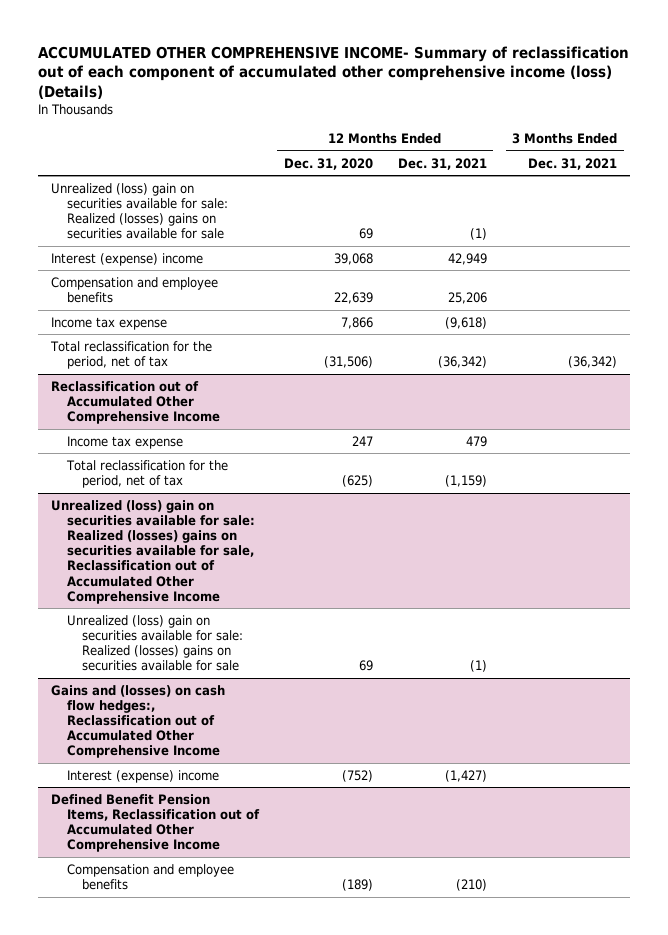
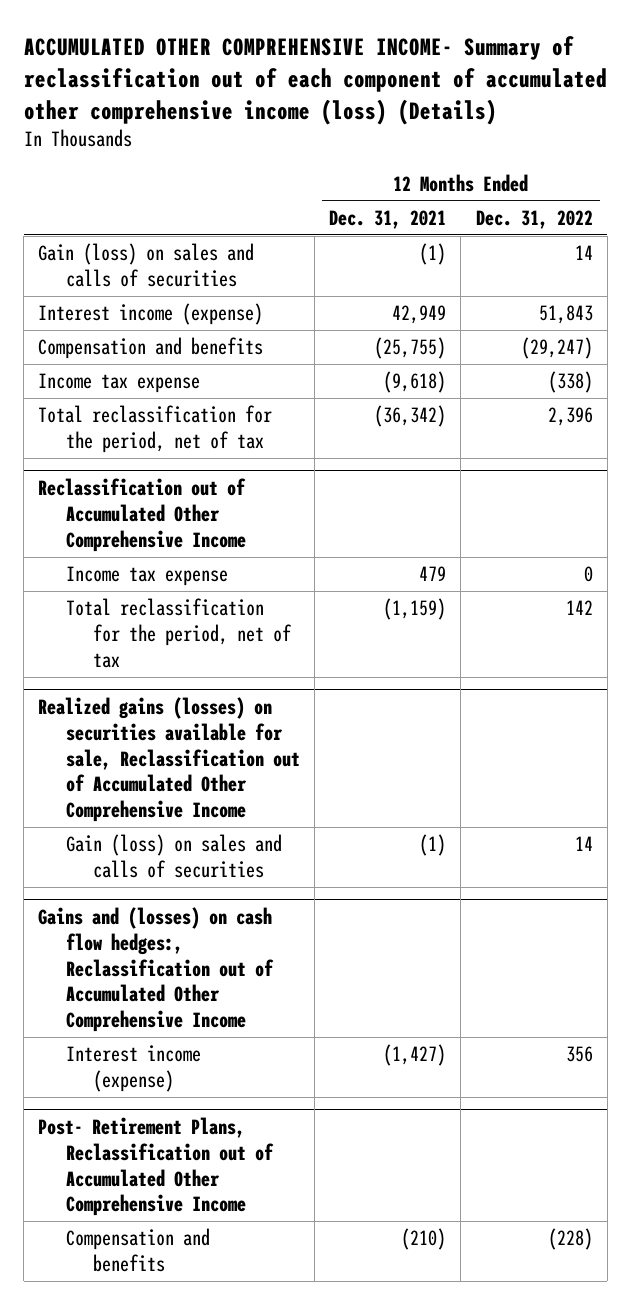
- | 12 Months Ended Dec. 31, 2020 | 12 Months Ended Dec. 31, 2021 | 3 Months Ended Dec. 31, 2021
+ | 12 Months Ended Dec. 31, 2021 | 12 Months Ended Dec. 31, 2022
- Unrealized (loss) gain on securities available for sale: Realized (losses) gains on securities available for sale | 69 | (1) |
- Interest (expense) income | 39,068 | 42,949 |
- Compensation and employee benefits | 22,639 | 25,206 |
+ Gain (loss) on sales and calls of securities | (1) | 14
+ Interest income (expense) | 42,949 | 51,843
+ Compensation and benefits | (25,755) | (29,247)
- Unrealized (loss) gain on securities available for sale: Realized (losses) gains on securities available for sale, Reclassification out of Accumulated Other Comprehensive Income
- Unrealized (loss) gain on securities available for sale: Realized (losses) gains on securities available for sale | 69 | (1) |
+ Realized gains (losses) on securities available for sale, Reclassification out of Accumulated Other Comprehensive Income
+ Gain (loss) on sales and calls of securities | (1) | 14
@ Gains and (losses) on cash flow hedges:, Reclassification out of Accumulated Other Comprehensive Income
- Interest (expense) income | (752) | (1,427) |
- Defined Benefit Pension Items, Reclassification out of Accumulated Other Comprehensive Income
- Compensation and employee benefits | (189) | (210) |
@ Gains and (losses) on cash flow hedges:, Reclassification out of Accumulated Other Comprehensive Income
+ Interest income (expense) | (1,427) | 356
+ Post- Retirement Plans, Reclassification out of Accumulated Other Comprehensive Income
+ Compensation and benefits | (210) | (228)

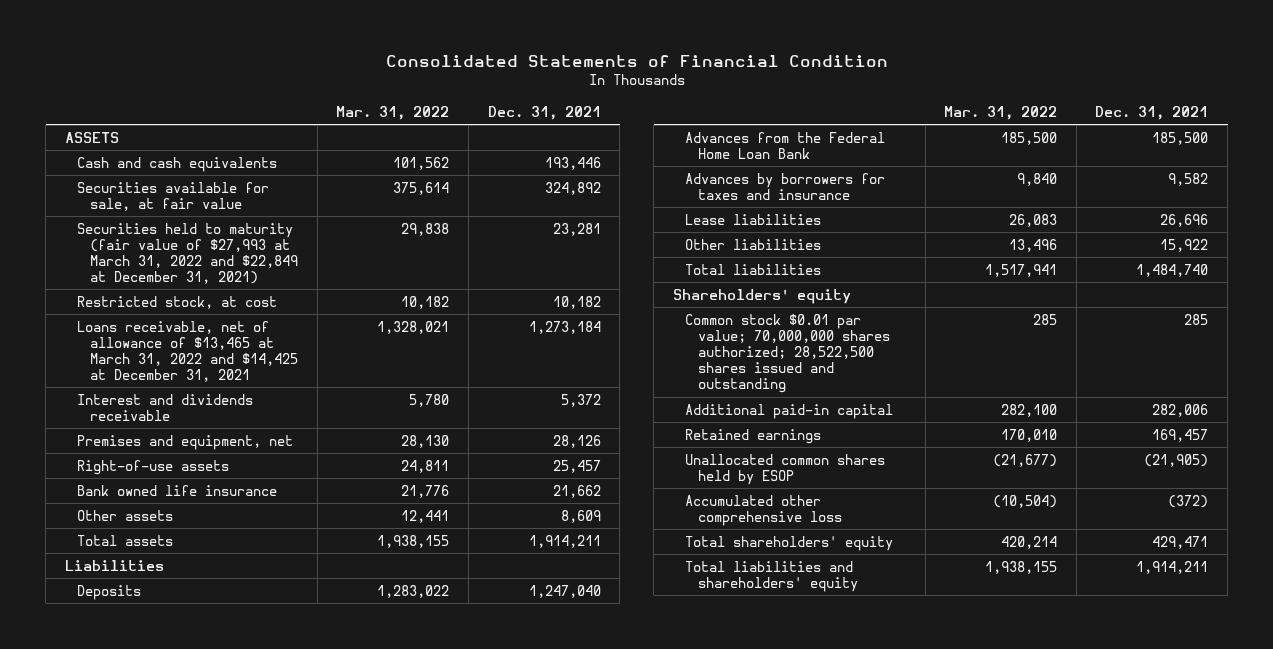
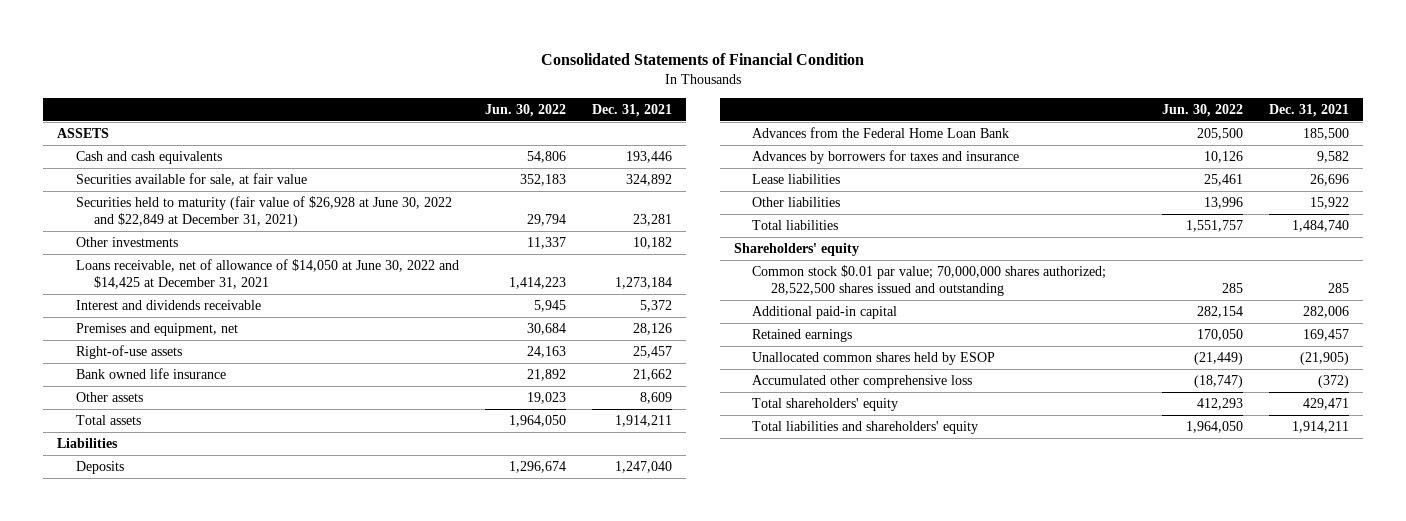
- | Mar. 31, 2022 | Dec. 31, 2021
+ | Jun. 30, 2022 | Dec. 31, 2021
- Securities held to maturity (fair value of $27,993 at March 31, 2022 and $22,849 at December 31, 2021) | 29,838 | 23,281
- Restricted stock, at cost | 10,182 | 10,182
- Loans receivable, net of allowance of $13,465 at March 31, 2022 and $14,425 at December 31, 2021 | 1,328,021 | 1,273,184
+ Securities held to maturity (fair value of $26,928 at June 30, 2022 and $22,849 at December 31, 2021) | 29,794 | 23,281
+ Other investments | 11,337 | 10,182
+ Loans receivable, net of allowance of $14,050 at June 30, 2022 and $14,425 at December 31, 2021 | 1,414,223 | 1,273,184

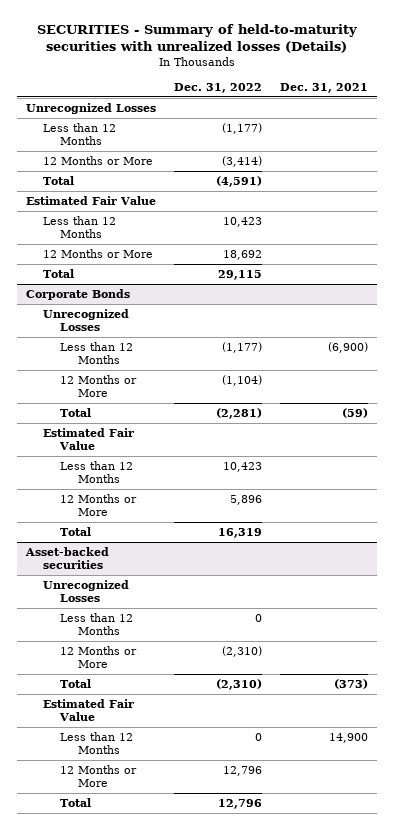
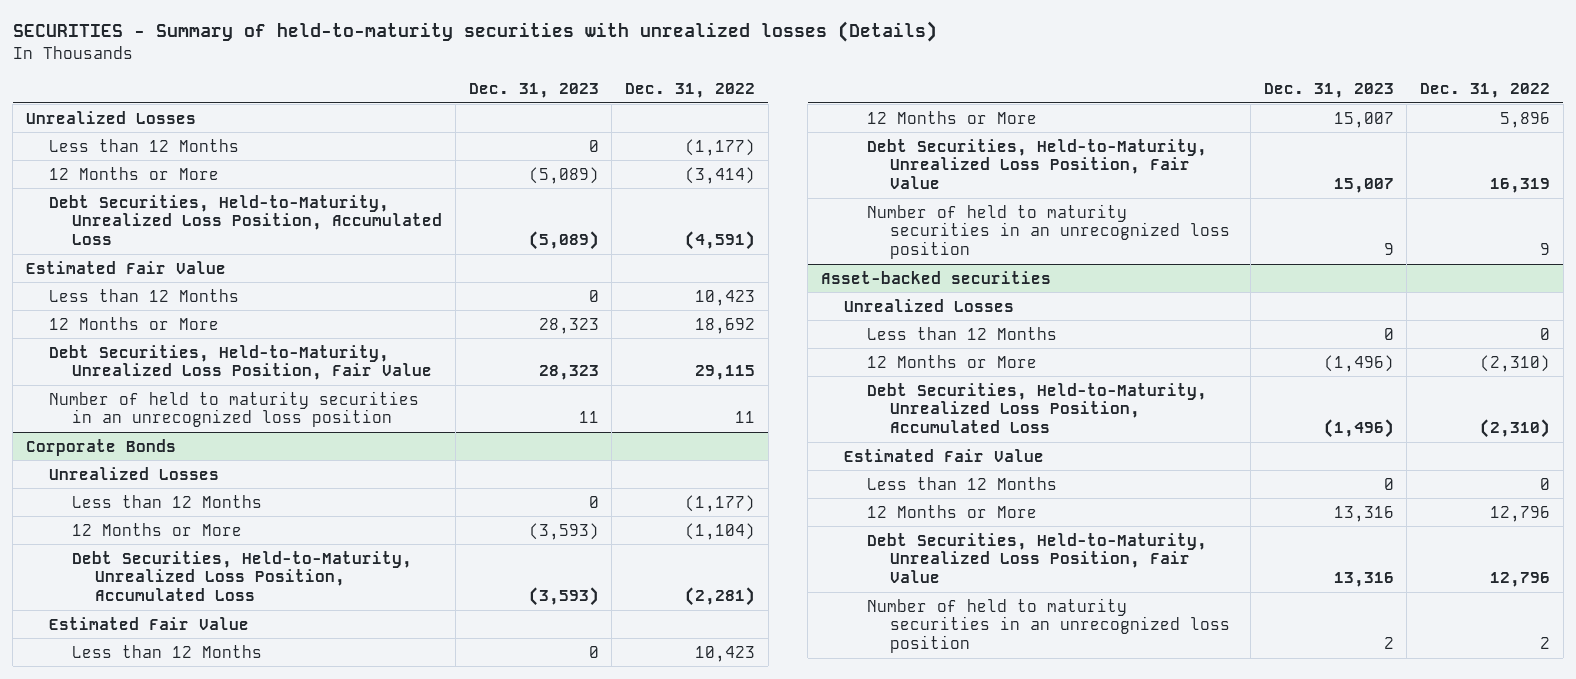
- | Dec. 31, 2022 | Dec. 31, 2021
+ | Dec. 31, 2023 | Dec. 31, 2022
- Unrecognized Losses
+ Unrealized Losses
- Total | (4,591) |
+ Debt Securities, Held-to-Maturity, Unrealized Loss Position, Accumulated Loss | (5,089) | (4,591)
- Total | 29,115 |
+ Debt Securities, Held-to-Maturity, Unrealized Loss Position, Fair Value | 28,323 | 29,115
+ Number of held to maturity securities in an unrecognized loss position | 11 | 11
@ Corporate Bonds
- Unrecognized Losses
+ Unrealized Losses
- Total | (2,281) | (59)
+ Debt Securities, Held-to-Maturity, Unrealized Loss Position, Accumulated Loss | (3,593) | (2,281)
- Total | 16,319 |
+ Debt Securities, Held-to-Maturity, Unrealized Loss Position, Fair Value | 15,007 | 16,319
+ Number of held to maturity securities in an unrecognized loss position | 9 | 9
@ Asset-backed securities
- Unrecognized Losses
+ Unrealized Losses
- Total | (2,310) | (373)
+ Debt Securities, Held-to-Maturity, Unrealized Loss Position, Accumulated Loss | (1,496) | (2,310)
- Total | 12,796 |
+ Debt Securities, Held-to-Maturity, Unrealized Loss Position, Fair Value | 13,316 | 12,796
+ Number of held to maturity securities in an unrecognized loss position | 2 | 2

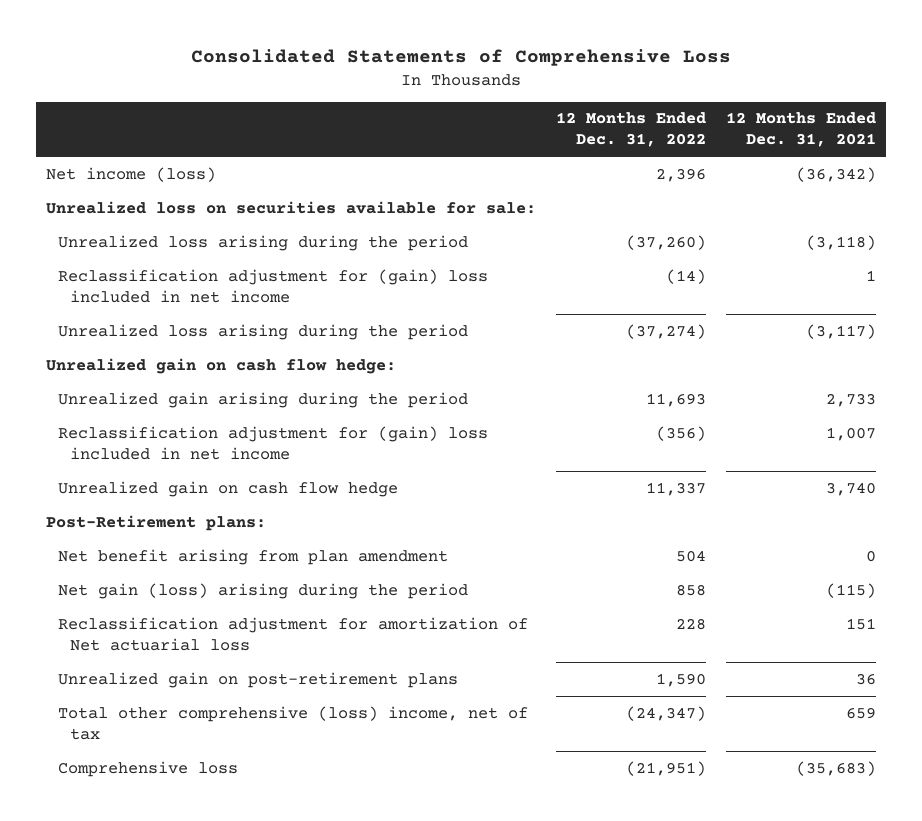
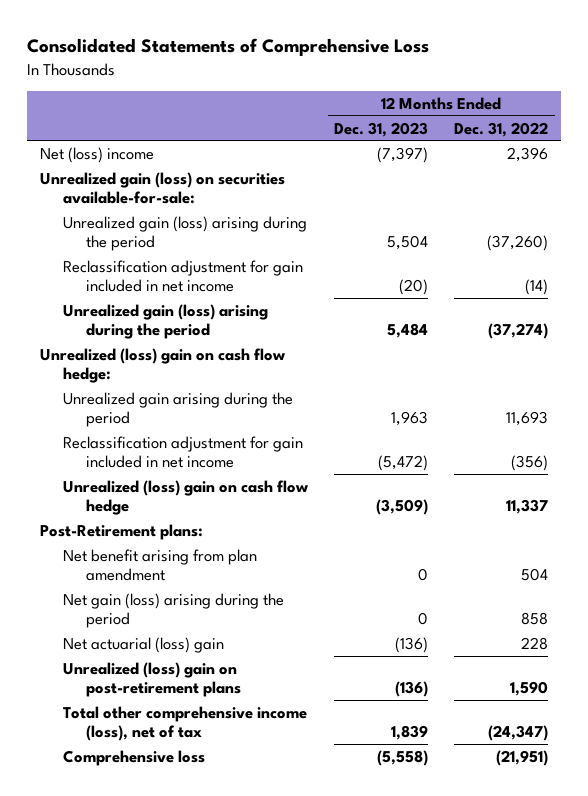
- | 12 Months Ended Dec. 31, 2022 | 12 Months Ended Dec. 31, 2021
+ | 12 Months Ended Dec. 31, 2023 | 12 Months Ended Dec. 31, 2022
- Net income (loss) | 2,396 | (36,342)
- Unrealized loss on securities available for sale:
- Unrealized loss arising during the period | (37,260) | (3,118)
- Reclassification adjustment for (gain) loss included in net income | (14) | 1
- Unrealized loss arising during the period | (37,274) | (3,117)
- Unrealized gain on cash flow hedge:
+ Net (loss) income | (7,397) | 2,396
+ Unrealized gain (loss) on securities available-for-sale:
+ Unrealized gain (loss) arising during the period | 5,504 | (37,260)
+ Reclassification adjustment for gain included in net income | (20) | (14)
+ Unrealized gain (loss) arising during the period | 5,484 | (37,274)
+ Unrealized (loss) gain on cash flow hedge:
- Reclassification adjustment for (gain) loss included in net income | (356) | 1,007
- Unrealized gain on cash flow hedge | 11,337 | 3,740
+ Reclassification adjustment for gain included in net income | (5,472) | (356)
+ Unrealized (loss) gain on cash flow hedge | (3,509) | 11,337
- Reclassification adjustment for amortization of Net actuarial loss | 228 | 151
- Unrealized gain on post-retirement plans | 1,590 | 36
- Total other comprehensive (loss) income, net of tax | (24,347) | 659
+ Net actuarial (loss) gain | (136) | 228
+ Unrealized (loss) gain on post-retirement plans | (136) | 1,590
+ Total other comprehensive income (loss), net of tax | 1,839 | (24,347)

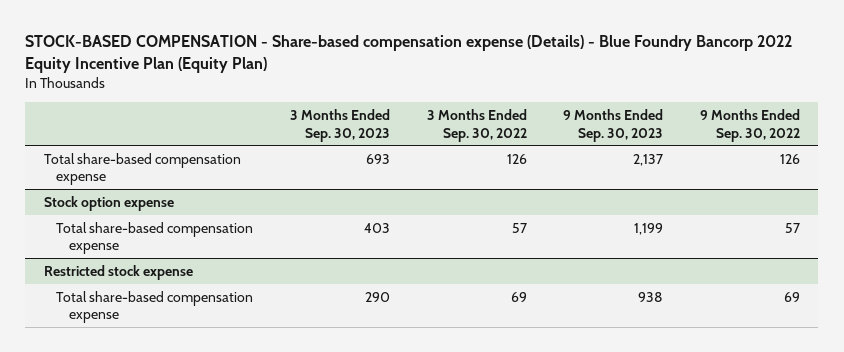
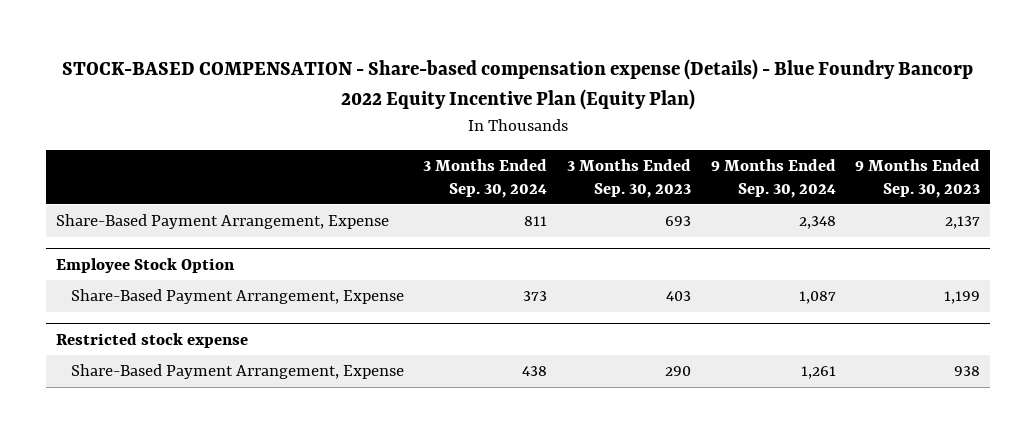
- | 3 Months Ended Sep. 30, 2023 | 3 Months Ended Sep. 30, 2022 | 9 Months Ended Sep. 30, 2023 | 9 Months Ended Sep. 30, 2022
+ | 3 Months Ended Sep. 30, 2024 | 3 Months Ended Sep. 30, 2023 | 9 Months Ended Sep. 30, 2024 | 9 Months Ended Sep. 30, 2023
- Total share-based compensation expense | 693 | 126 | 2,137 | 126
- Stock option expense
- Total share-based compensation expense | 403 | 57 | 1,199 | 57
+ Share-Based Payment Arrangement, Expense | 811 | 693 | 2,348 | 2,137
+ Employee Stock Option
+ Share-Based Payment Arrangement, Expense | 373 | 403 | 1,087 | 1,199
@ Restricted stock expense
- Total share-based compensation expense | 290 | 69 | 938 | 69
+ Share-Based Payment Arrangement, Expense | 438 | 290 | 1,261 | 938

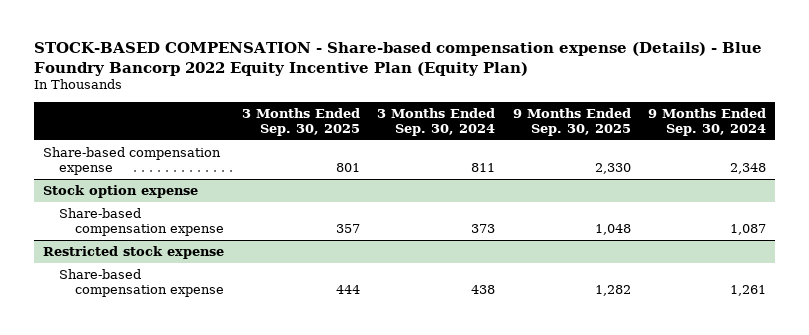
- | 3 Months Ended Sep. 30, 2024 | 3 Months Ended Sep. 30, 2023 | 9 Months Ended Sep. 30, 2024 | 9 Months Ended Sep. 30, 2023
+ | 3 Months Ended Sep. 30, 2025 | 3 Months Ended Sep. 30, 2024 | 9 Months Ended Sep. 30, 2025 | 9 Months Ended Sep. 30, 2024
- Share-Based Payment Arrangement, Expense | 811 | 693 | 2,348 | 2,137
- Employee Stock Option
- Share-Based Payment Arrangement, Expense | 373 | 403 | 1,087 | 1,199
+ Share-based compensation expense | 801 | 811 | 2,330 | 2,348
+ Stock option expense
+ Share-based compensation expense | 357 | 373 | 1,048 | 1,087
@ Restricted stock expense
- Share-Based Payment Arrangement, Expense | 438 | 290 | 1,261 | 938
+ Share-based compensation expense | 444 | 438 | 1,282 | 1,261

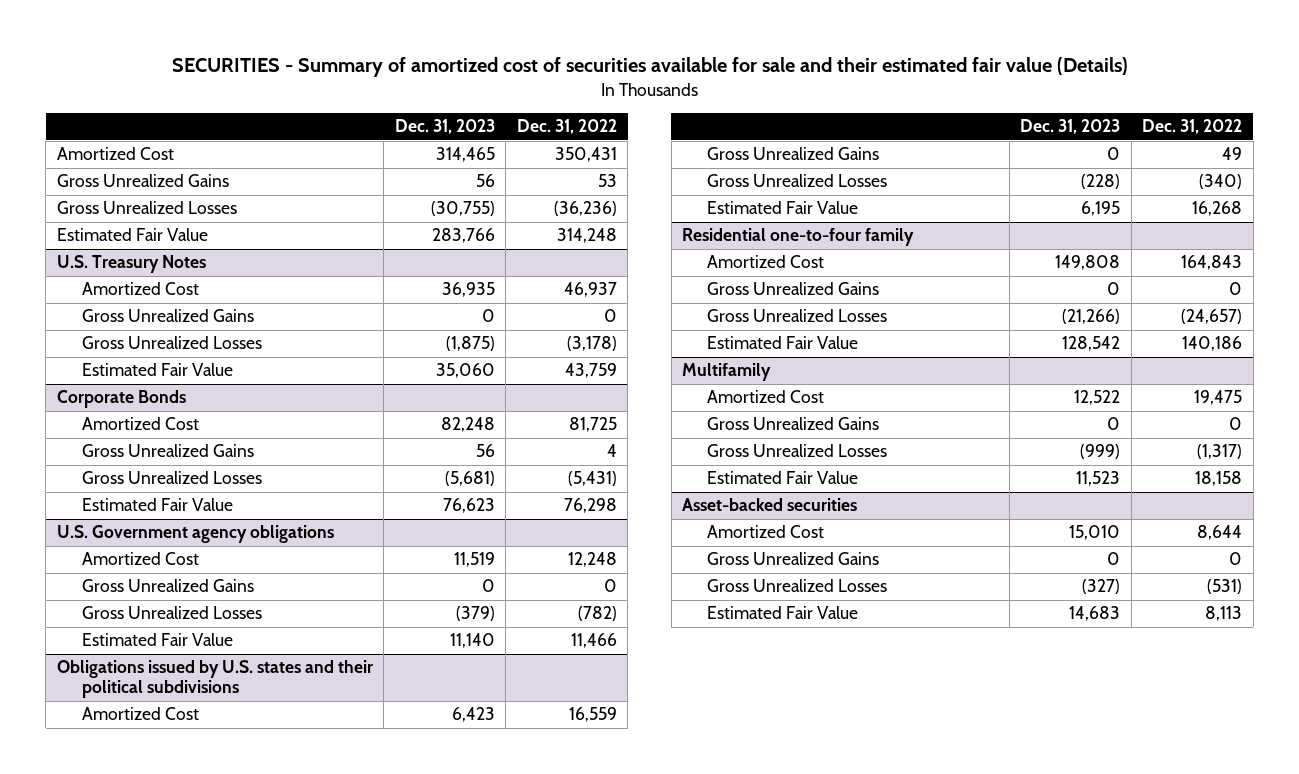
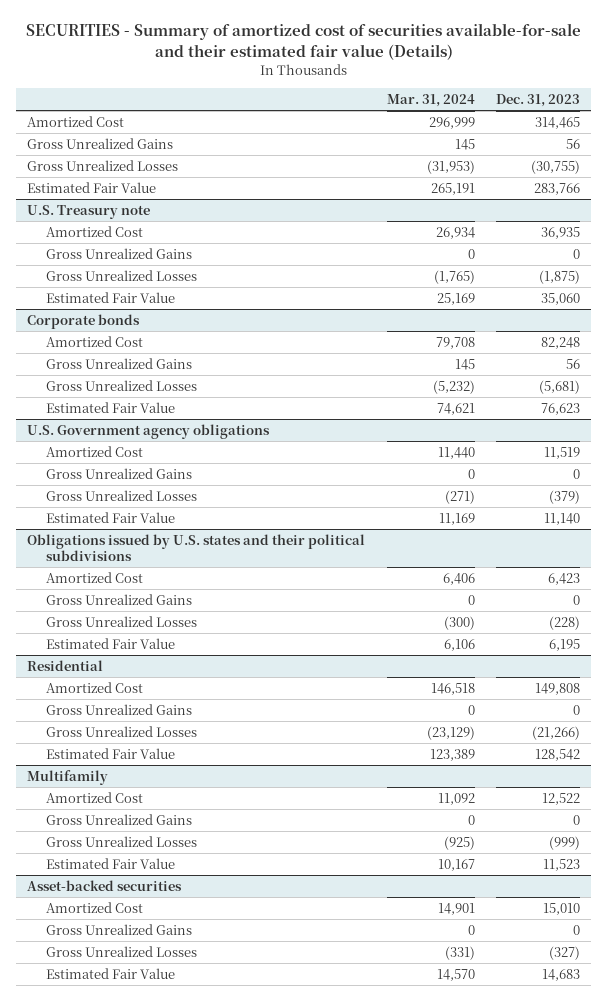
- SECURITIES - Summary of amortized cost of securities available for sale and their estimated fair value (Details)
+ SECURITIES - Summary of amortized cost of securities available-for-sale and their estimated fair value (Details)
- | Dec. 31, 2023 | Dec. 31, 2022
+ | Mar. 31, 2024 | Dec. 31, 2023
- U.S. Treasury Notes
+ U.S. Treasury note
- Corporate Bonds
+ Corporate bonds
- Residential one-to-four family
+ Residential

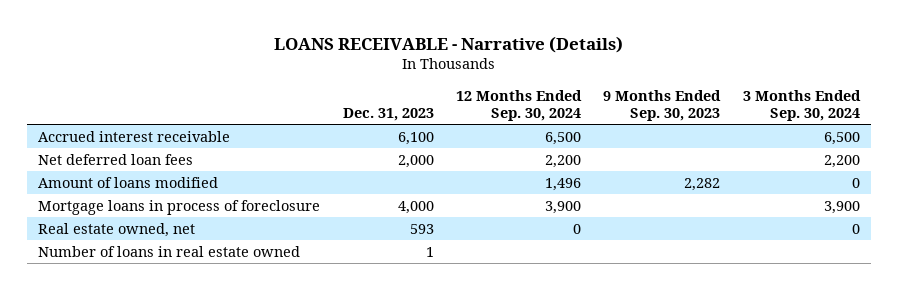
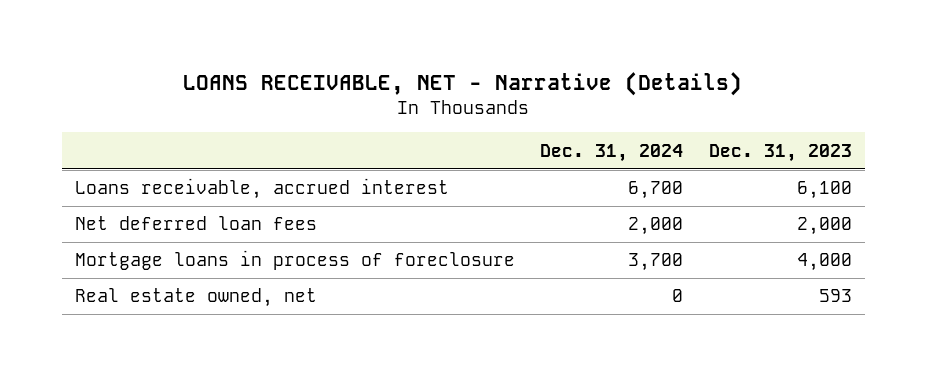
- LOANS RECEIVABLE - Narrative (Details)
+ LOANS RECEIVABLE, NET - Narrative (Details)
- | Dec. 31, 2023 | 12 Months Ended Sep. 30, 2024 | 9 Months Ended Sep. 30, 2023 | 3 Months Ended Sep. 30, 2024
+ | Dec. 31, 2024 | Dec. 31, 2023
- Accrued interest receivable | 6,100 | 6,500 | | 6,500
+ Loans receivable, accrued interest | 6,700 | 6,100
- Amount of loans modified | | 1,496 | 2,282 | 0
- Number of loans in real estate owned | 1 | | |

